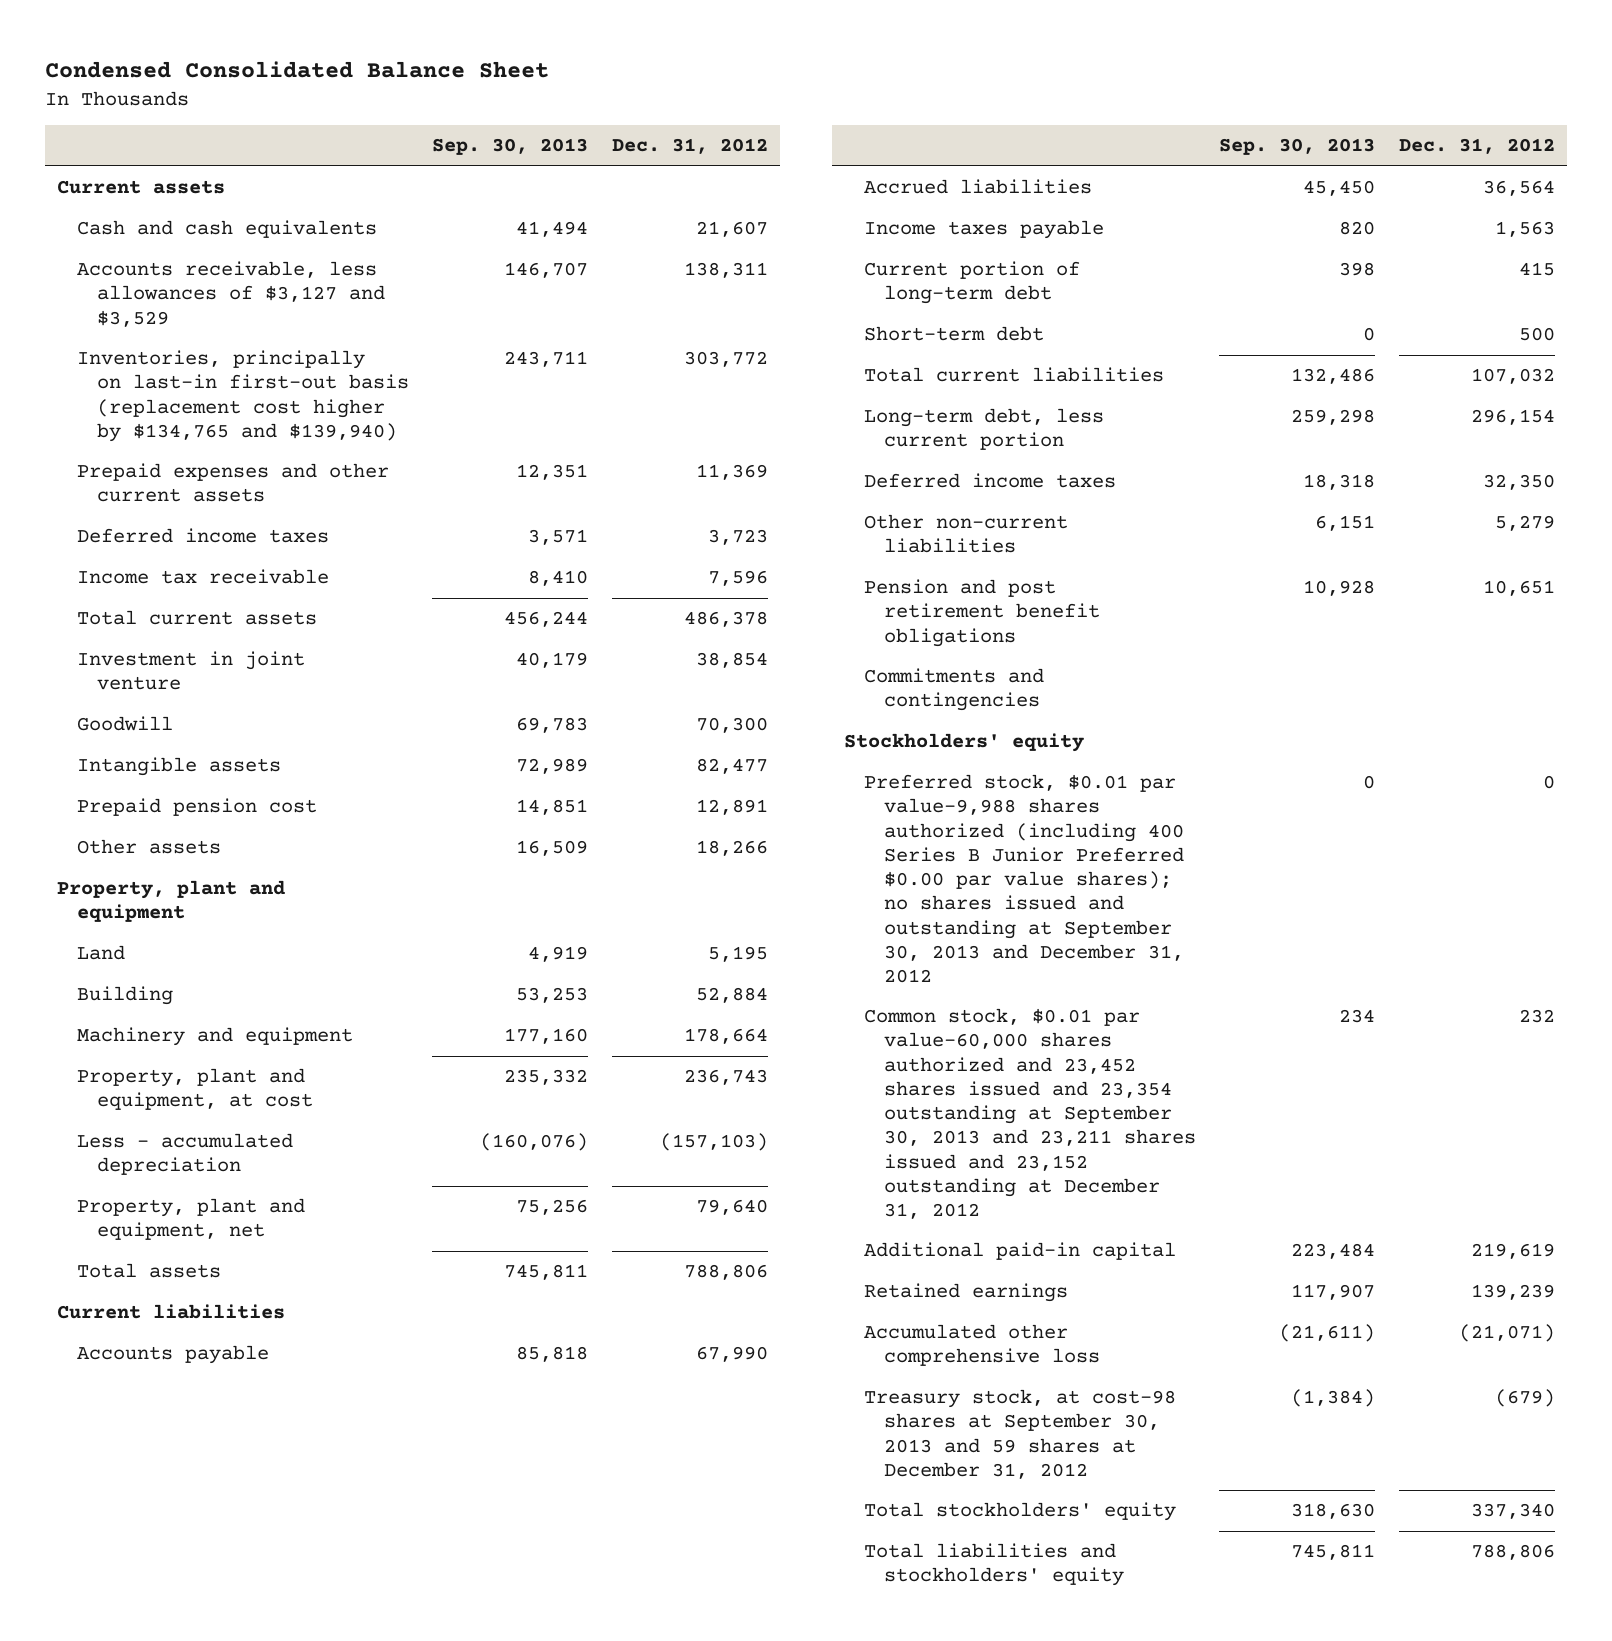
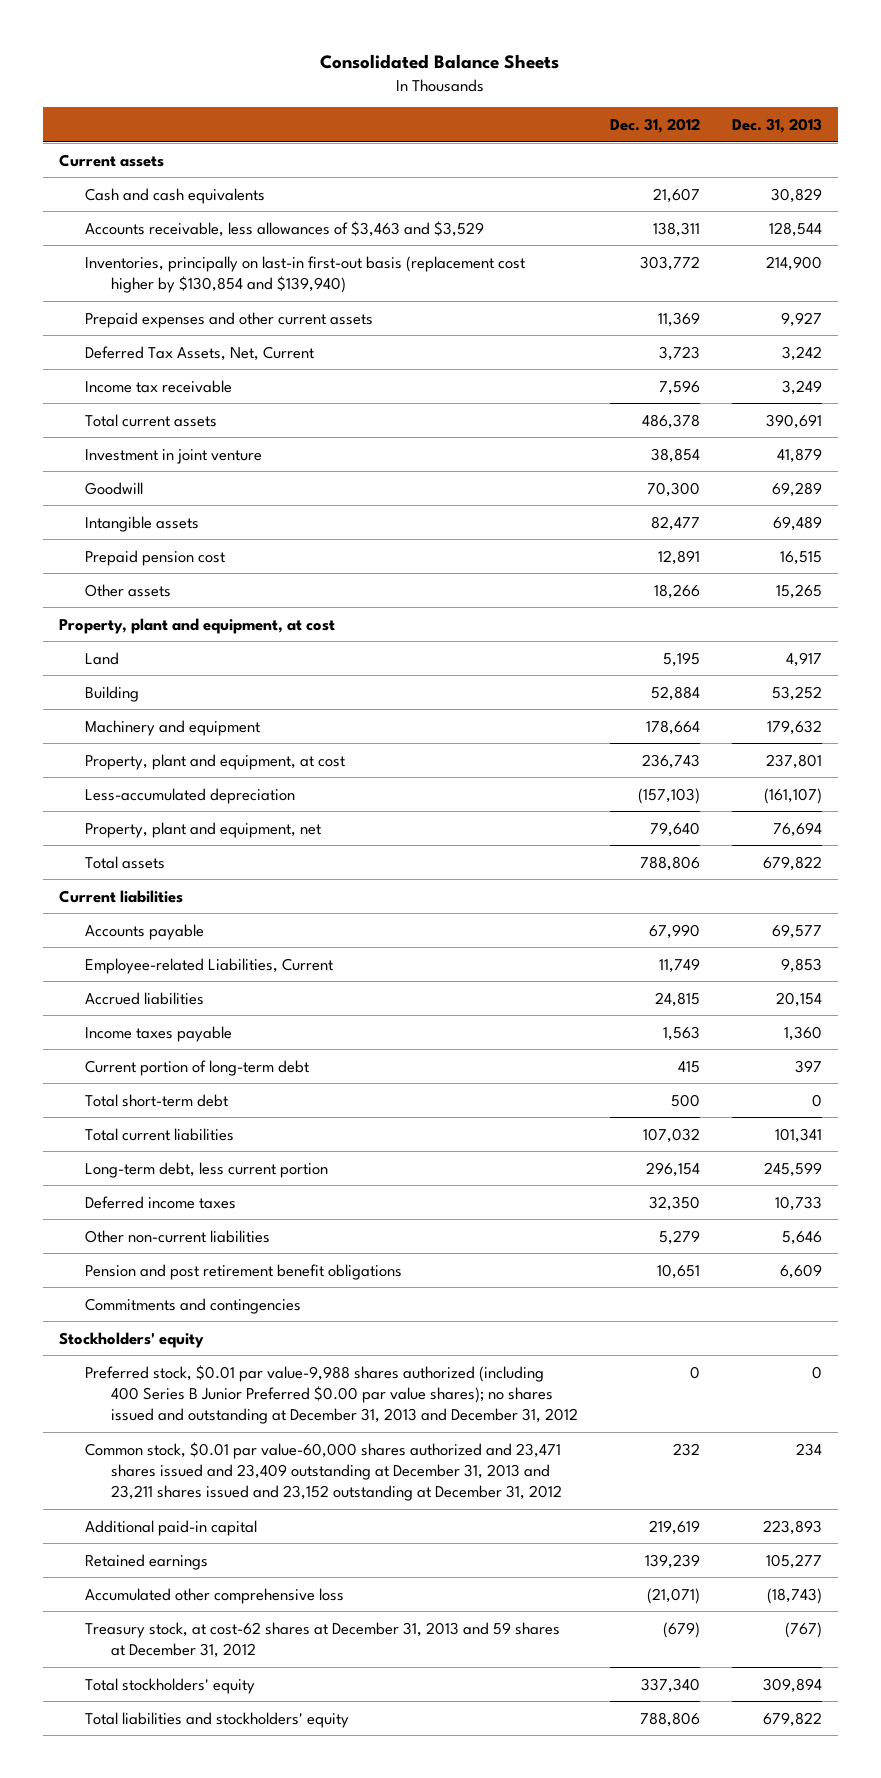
- Condensed Consolidated Balance Sheet
+ Consolidated Balance Sheets
- | Sep. 30, 2013 | Dec. 31, 2012
+ | Dec. 31, 2012 | Dec. 31, 2013
- Accounts receivable, less allowances of $3,127 and $3,529 | 146,707 | 138,311
- Inventories, principally on last-in first-out basis (replacement cost higher by $134,765 and $139,940) | 243,711 | 303,772
+ Accounts receivable, less allowances of $3,463 and $3,529 | 138,311 | 128,544
+ Inventories, principally on last-in first-out basis (replacement cost higher by $130,854 and $139,940) | 303,772 | 214,900
- Deferred income taxes | 3,571 | 3,723
+ Deferred Tax Assets, Net, Current | 3,723 | 3,242
- Property, plant and equipment
+ Property, plant and equipment, at cost
- Less - accumulated depreciation | (160,076) | (157,103)
+ Less-accumulated depreciation | (157,103) | (161,107)
- Accrued liabilities | 45,450 | 36,564
+ Employee-related Liabilities, Current | 11,749 | 9,853
+ Accrued liabilities | 24,815 | 20,154
- Short-term debt | 0 | 500
+ Total short-term debt | 500 | 0
- Preferred stock, $0.01 par value-9,988 shares authorized (including 400 Series B Junior Preferred $0.00 par value shares); no shares issued and outstanding at September 30, 2013 and December 31, 2012 | 0 | 0
- Common stock, $0.01 par value-60,000 shares authorized and 23,452 shares issued and 23,354 outstanding at September 30, 2013 and 23,211 shares issued and 23,152 outstanding at December 31, 2012 | 234 | 232
+ Preferred stock, $0.01 par value-9,988 shares authorized (including 400 Series B Junior Preferred $0.00 par value shares); no shares issued and outstanding at December 31, 2013 and December 31, 2012 | 0 | 0
+ Common stock, $0.01 par value-60,000 shares authorized and 23,471 shares issued and 23,409 outstanding at December 31, 2013 and 23,211 shares issued and 23,152 outstanding at December 31, 2012 | 232 | 234
- Treasury stock, at cost-98 shares at September 30, 2013 and 59 shares at December 31, 2012 | (1,384) | (679)
+ Treasury stock, at cost-62 shares at December 31, 2013 and 59 shares at December 31, 2012 | (679) | (767)

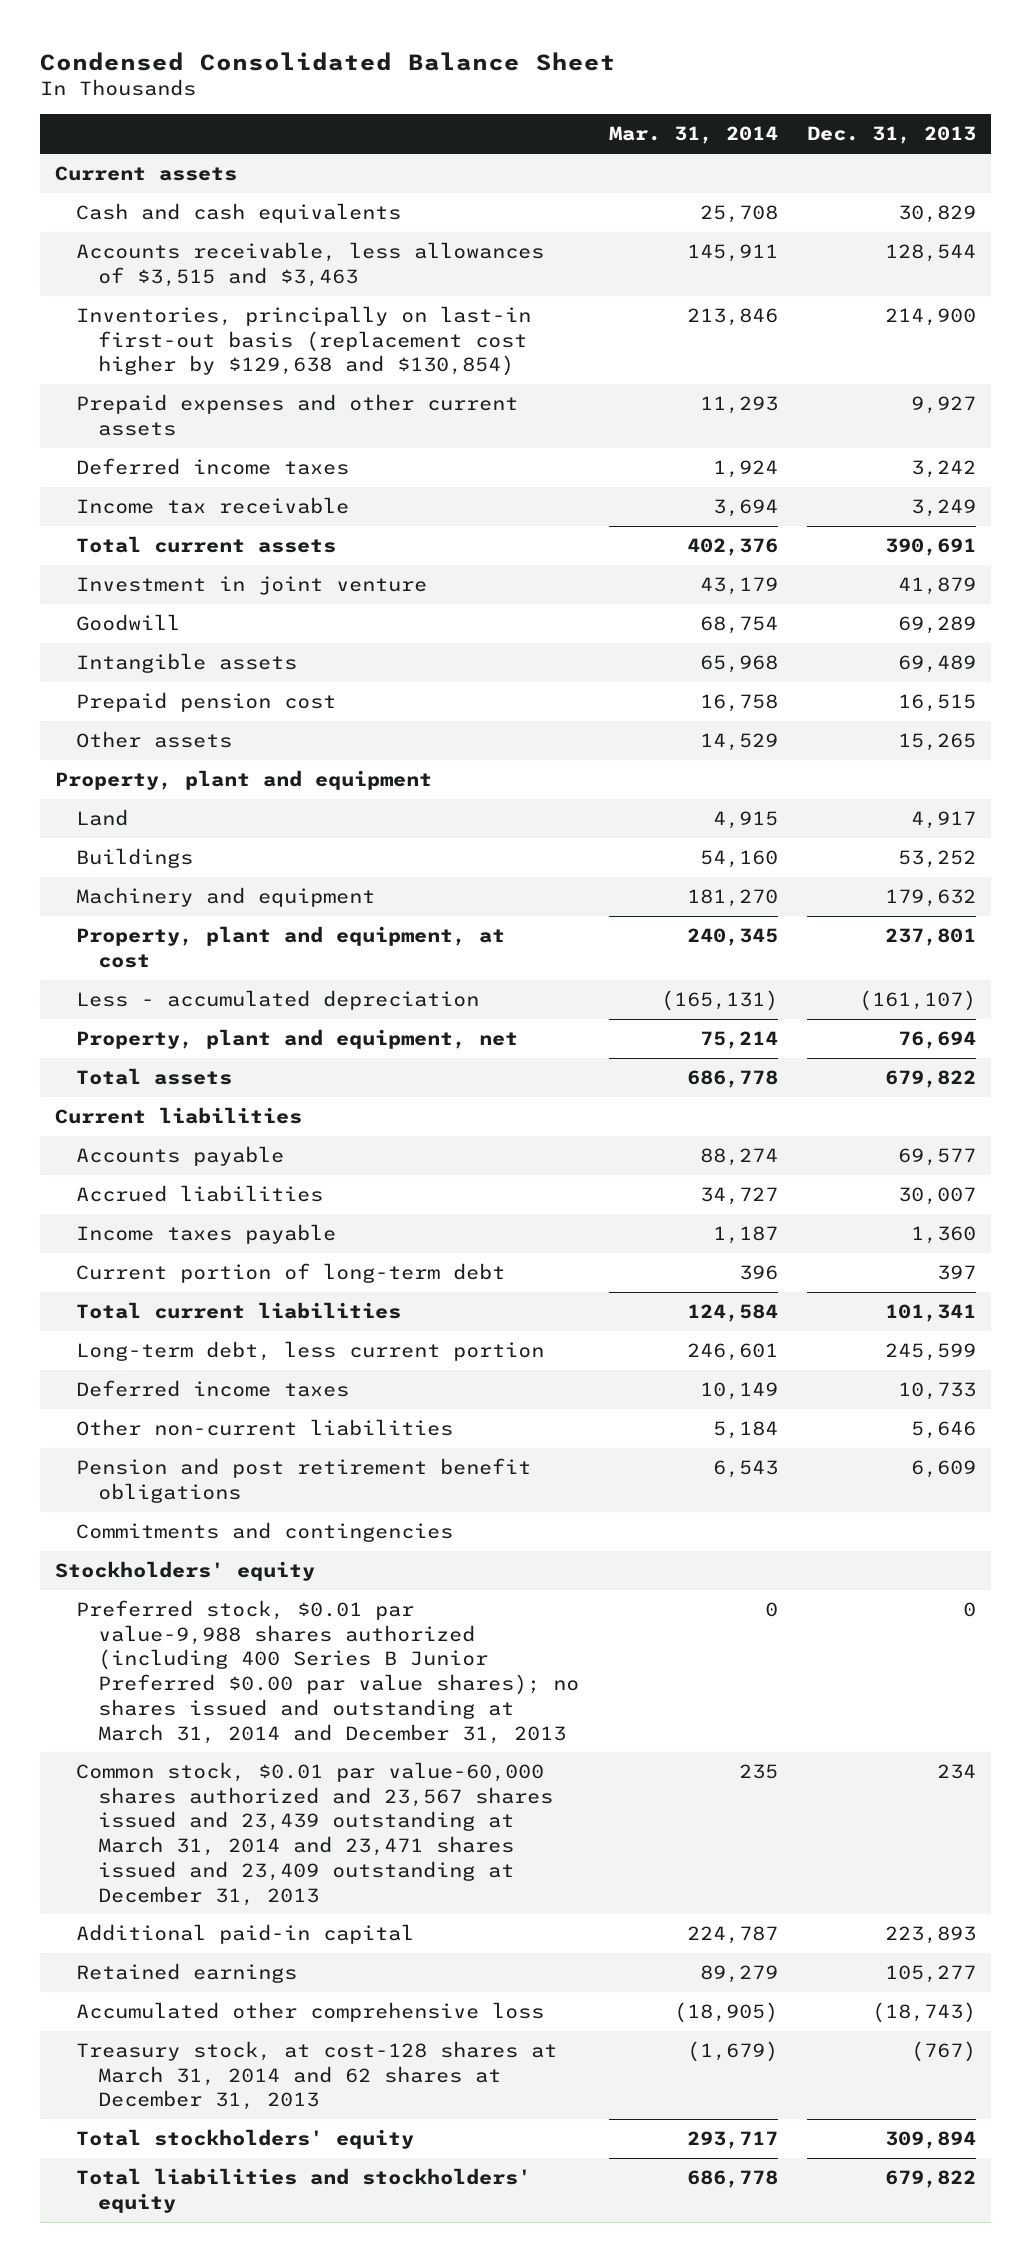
- Consolidated Balance Sheets
+ Condensed Consolidated Balance Sheet
- | Dec. 31, 2012 | Dec. 31, 2013
+ | Mar. 31, 2014 | Dec. 31, 2013
- Accounts receivable, less allowances of $3,463 and $3,529 | 138,311 | 128,544
- Inventories, principally on last-in first-out basis (replacement cost higher by $130,854 and $139,940) | 303,772 | 214,900
+ Accounts receivable, less allowances of $3,515 and $3,463 | 145,911 | 128,544
+ Inventories, principally on last-in first-out basis (replacement cost higher by $129,638 and $130,854) | 213,846 | 214,900
- Deferred Tax Assets, Net, Current | 3,723 | 3,242
+ Deferred income taxes | 1,924 | 3,242
- Property, plant and equipment, at cost
+ Property, plant and equipment
- Building | 52,884 | 53,252
+ Buildings | 54,160 | 53,252
- Less-accumulated depreciation | (157,103) | (161,107)
+ Less - accumulated depreciation | (165,131) | (161,107)
- Employee-related Liabilities, Current | 11,749 | 9,853
- Accrued liabilities | 24,815 | 20,154
+ Accrued liabilities | 34,727 | 30,007
- Total short-term debt | 500 | 0
- Preferred stock, $0.01 par value-9,988 shares authorized (including 400 Series B Junior Preferred $0.00 par value shares); no shares issued and outstanding at December 31, 2013 and December 31, 2012 | 0 | 0
- Common stock, $0.01 par value-60,000 shares authorized and 23,471 shares issued and 23,409 outstanding at December 31, 2013 and 23,211 shares issued and 23,152 outstanding at December 31, 2012 | 232 | 234
+ Preferred stock, $0.01 par value-9,988 shares authorized (including 400 Series B Junior Preferred $0.00 par value shares); no shares issued and outstanding at March 31, 2014 and December 31, 2013 | 0 | 0
+ Common stock, $0.01 par value-60,000 shares authorized and 23,567 shares issued and 23,439 outstanding at March 31, 2014 and 23,471 shares issued and 23,409 outstanding at December 31, 2013 | 235 | 234
- Treasury stock, at cost-62 shares at December 31, 2013 and 59 shares at December 31, 2012 | (679) | (767)
+ Treasury stock, at cost-128 shares at March 31, 2014 and 62 shares at December 31, 2013 | (1,679) | (767)

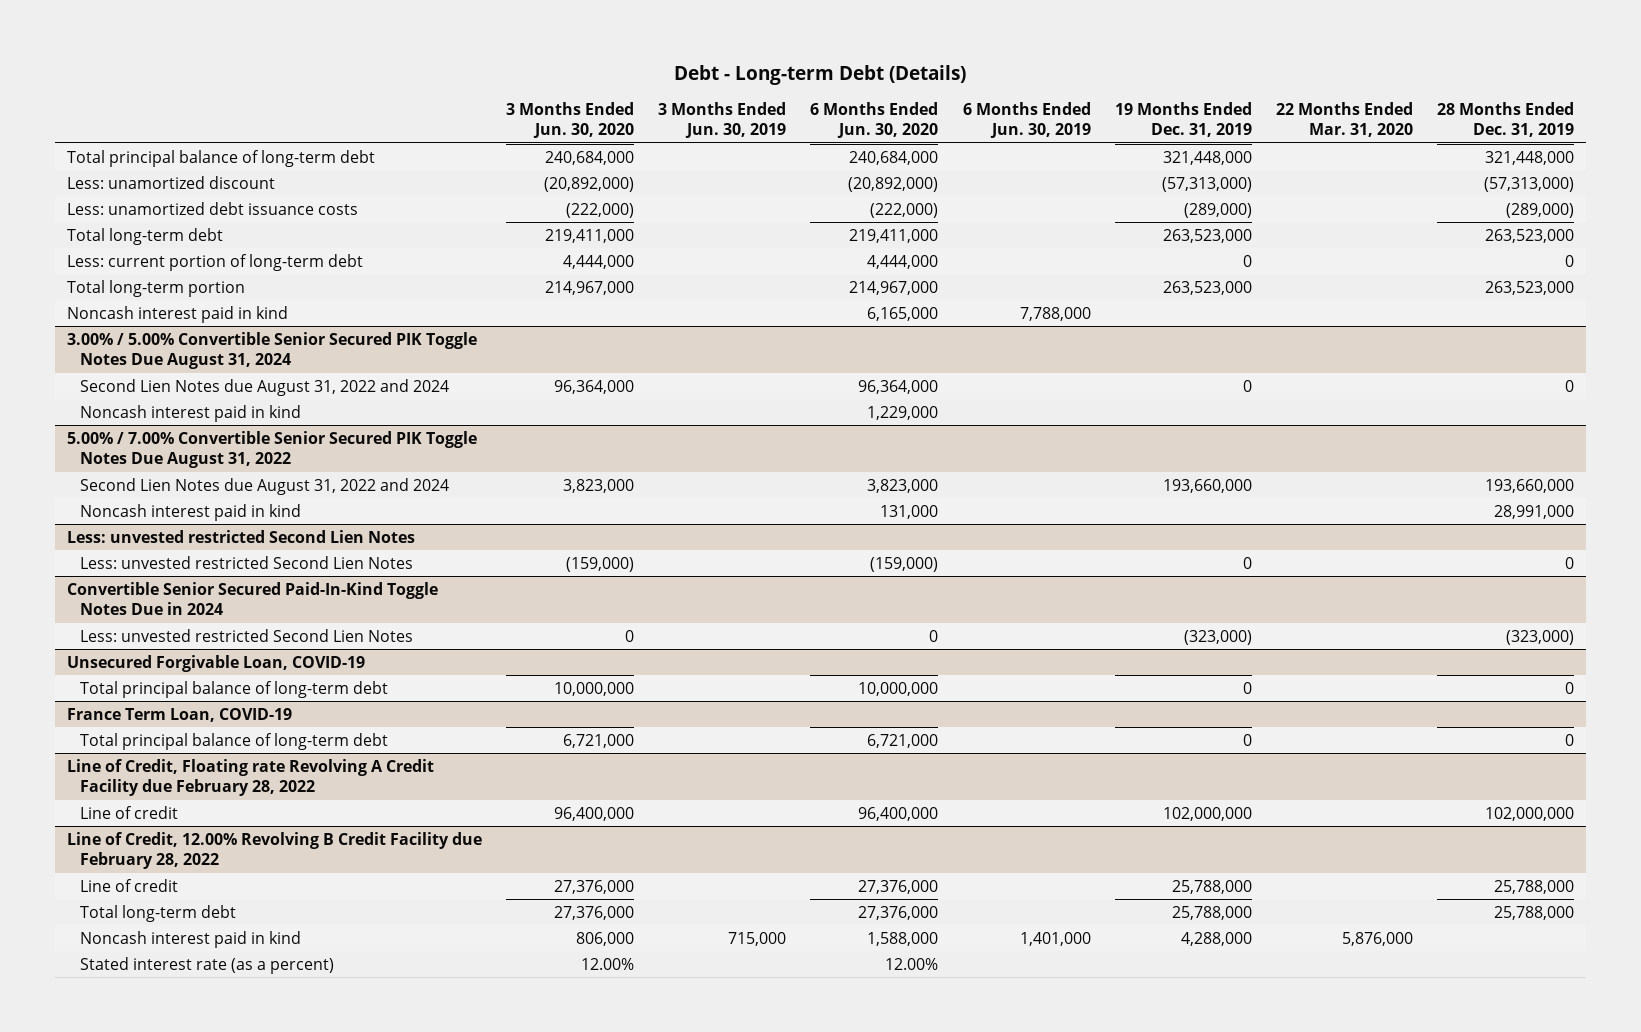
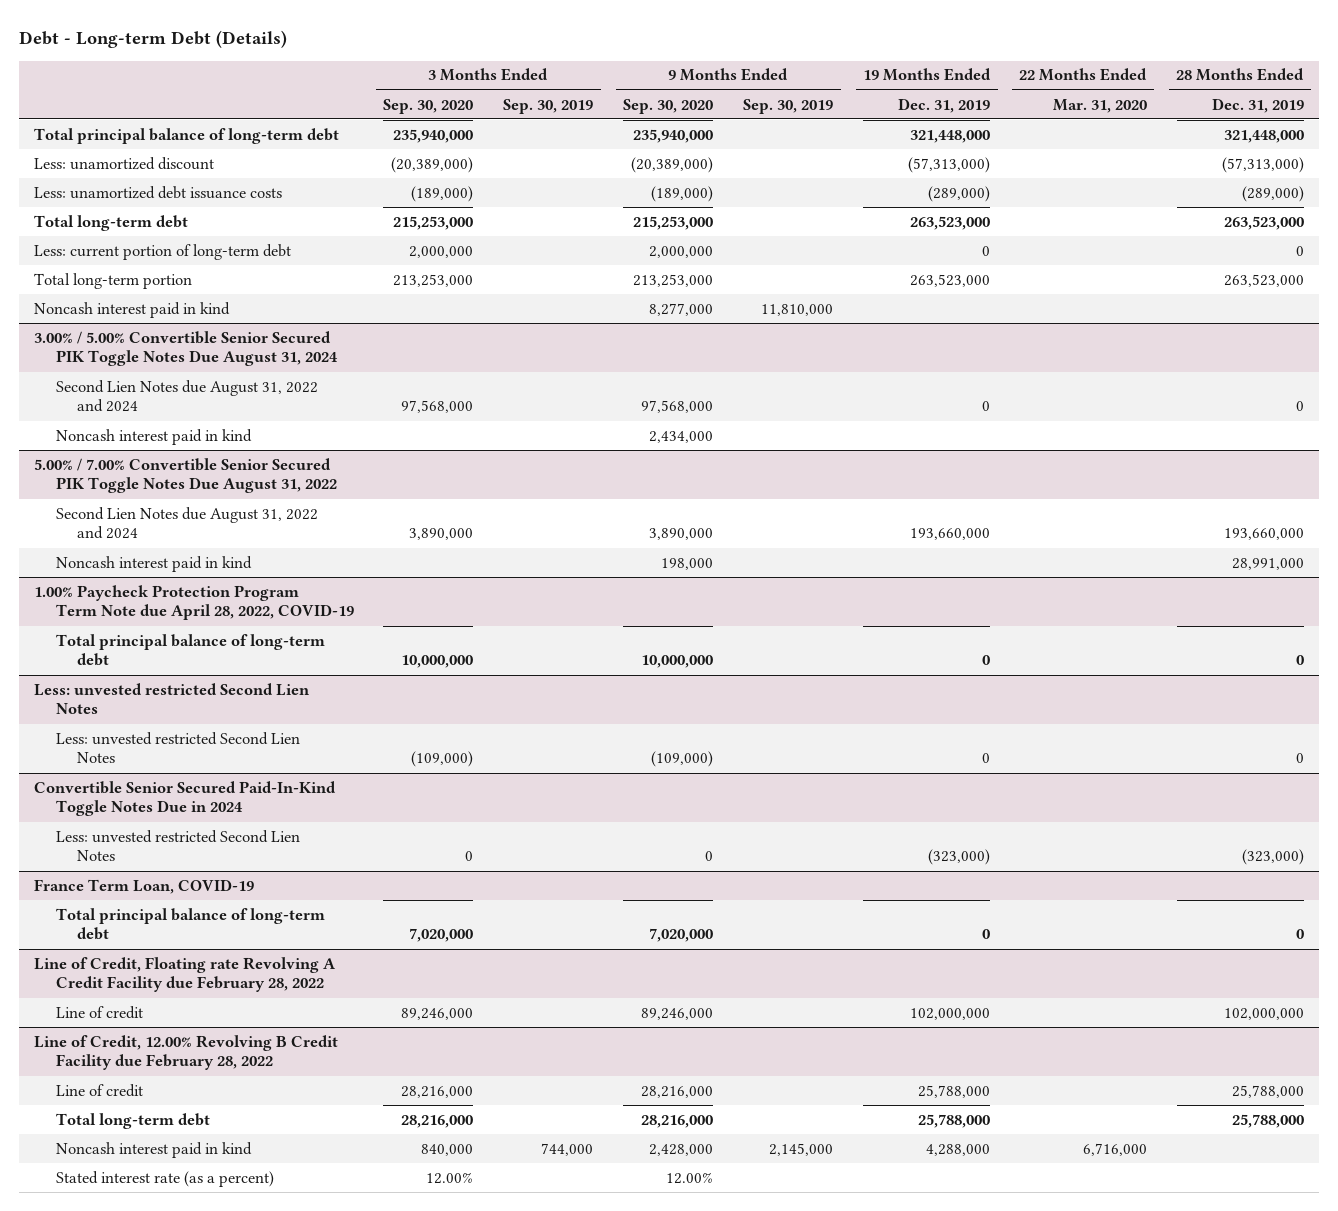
- | 3 Months Ended Jun. 30, 2020 | 3 Months Ended Jun. 30, 2019 | 6 Months Ended Jun. 30, 2020 | 6 Months Ended Jun. 30, 2019 | 19 Months Ended Dec. 31, 2019 | 22 Months Ended Mar. 31, 2020 | 28 Months Ended Dec. 31, 2019
+ | 3 Months Ended Sep. 30, 2020 | 3 Months Ended Sep. 30, 2019 | 9 Months Ended Sep. 30, 2020 | 9 Months Ended Sep. 30, 2019 | 19 Months Ended Dec. 31, 2019 | 22 Months Ended Mar. 31, 2020 | 28 Months Ended Dec. 31, 2019
+ 1.00% Paycheck Protection Program Term Note due April 28, 2022, COVID-19
+ Total principal balance of long-term debt | 10,000,000 | | 10,000,000 | | 0 | | 0
- Unsecured Forgivable Loan, COVID-19
- Total principal balance of long-term debt | 10,000,000 | | 10,000,000 | | 0 | | 0
@ Line of Credit, 12.00% Revolving B Credit Facility due February 28, 2022
- Noncash interest paid in kind | 806,000 | 715,000 | 1,588,000 | 1,401,000 | 4,288,000 | 5,876,000 |
+ Noncash interest paid in kind | 840,000 | 744,000 | 2,428,000 | 2,145,000 | 4,288,000 | 6,716,000 |

